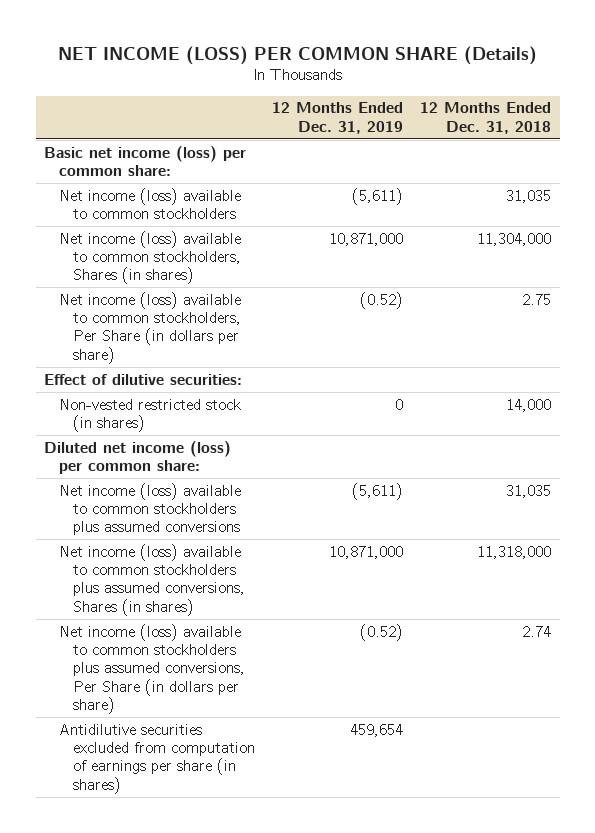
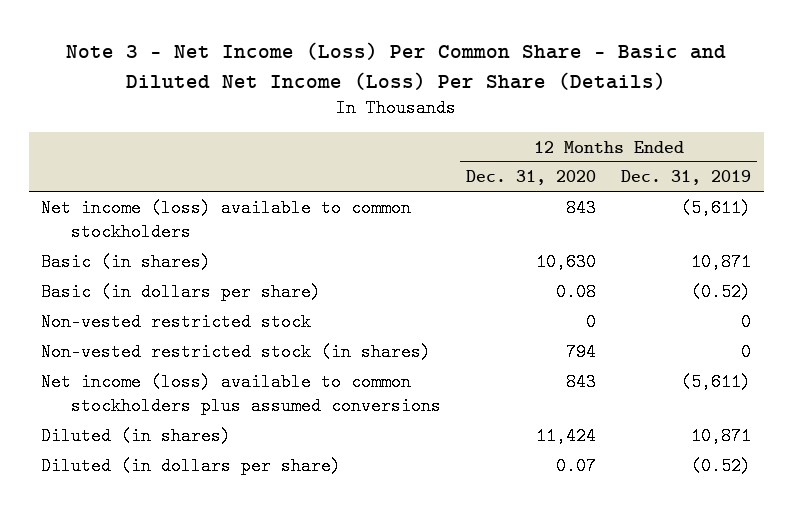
- NET INCOME (LOSS) PER COMMON SHARE (Details)
+ Note 3 - Net Income (Loss) Per Common Share - Basic and Diluted Net Income (Loss) Per Share (Details)
- | 12 Months Ended Dec. 31, 2019 | 12 Months Ended Dec. 31, 2018
+ | 12 Months Ended Dec. 31, 2020 | 12 Months Ended Dec. 31, 2019
- Basic net income (loss) per common share:
- Net income (loss) available to common stockholders, Shares (in shares) | 10,871,000 | 11,304,000
- Net income (loss) available to common stockholders, Per Share (in dollars per share) | (0.52) | 2.75
- Effect of dilutive securities:
+ Basic (in shares) | 10,630 | 10,871
+ Basic (in dollars per share) | 0.08 | (0.52)
+ Non-vested restricted stock | 0 | 0
- Diluted net income (loss) per common share:
- Net income (loss) available to common stockholders plus assumed conversions, Shares (in shares) | 10,871,000 | 11,318,000
- Net income (loss) available to common stockholders plus assumed conversions, Per Share (in dollars per share) | (0.52) | 2.74
- Antidilutive securities excluded from computation of earnings per share (in shares) | 459,654 |
+ Diluted (in shares) | 11,424 | 10,871
+ Diluted (in dollars per share) | 0.07 | (0.52)

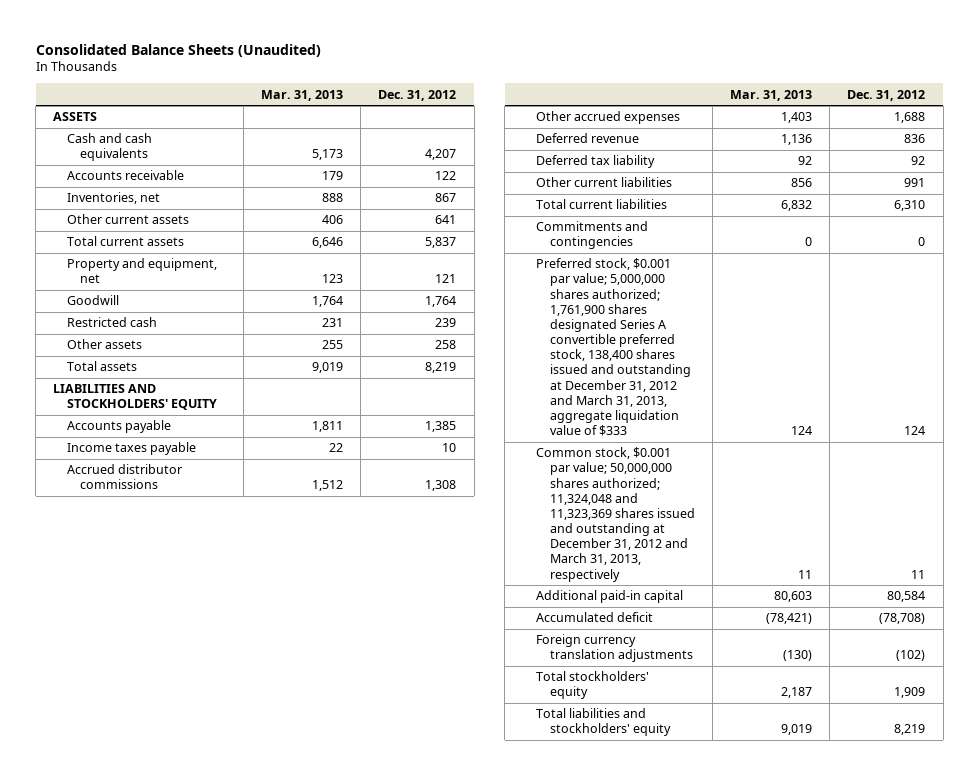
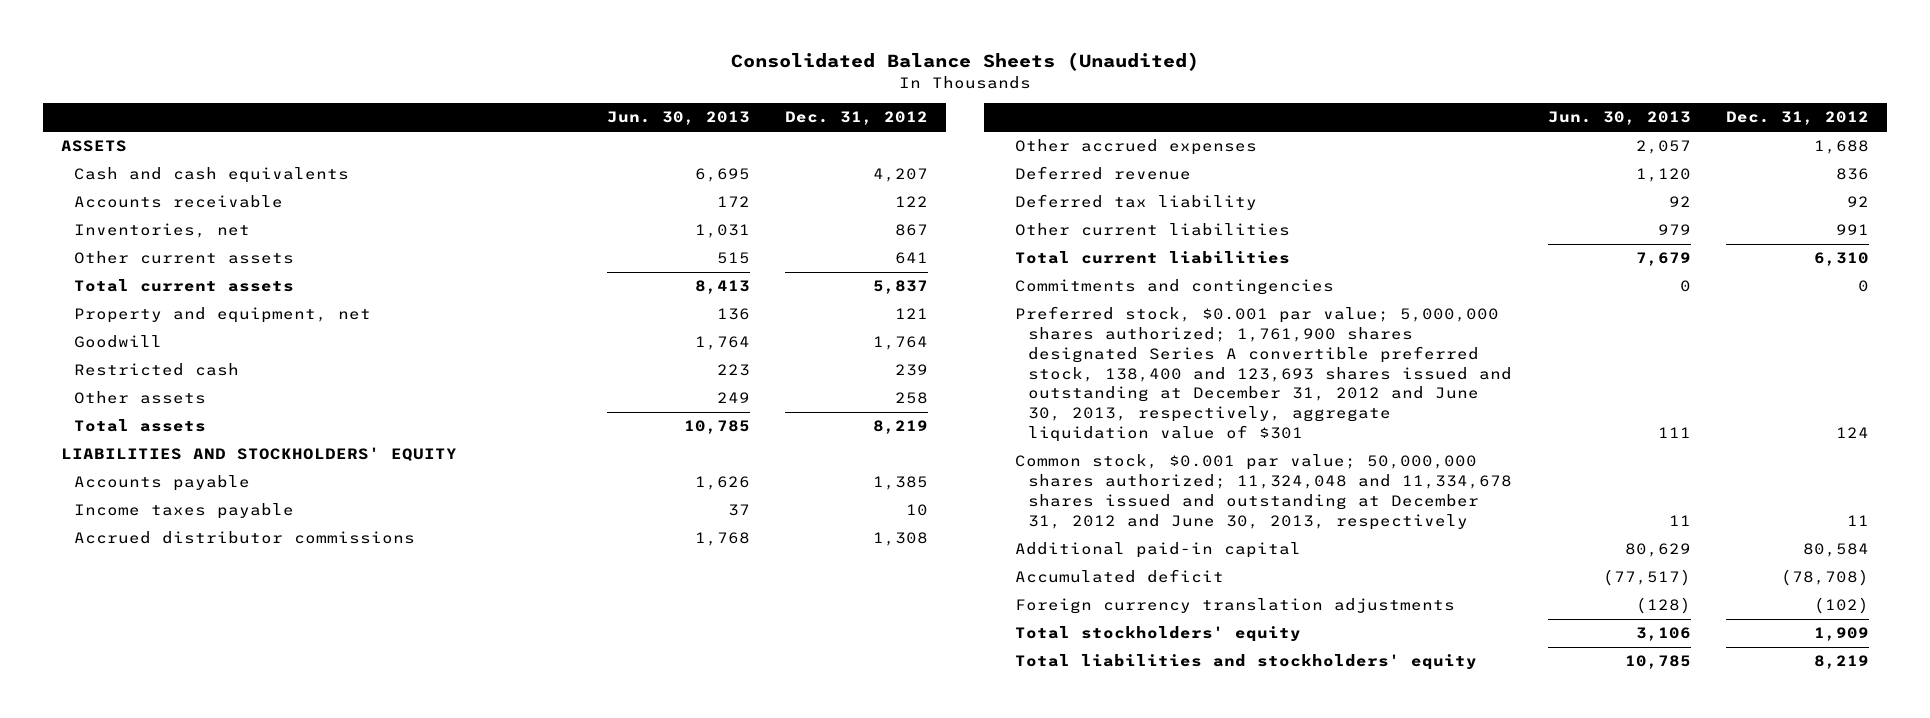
- | Mar. 31, 2013 | Dec. 31, 2012
+ | Jun. 30, 2013 | Dec. 31, 2012
- Preferred stock, $0.001 par value; 5,000,000 shares authorized; 1,761,900 shares designated Series A convertible preferred stock, 138,400 shares issued and outstanding at December 31, 2012 and March 31, 2013, aggregate liquidation value of $333 | 124 | 124
- Common stock, $0.001 par value; 50,000,000 shares authorized; 11,324,048 and 11,323,369 shares issued and outstanding at December 31, 2012 and March 31, 2013, respectively | 11 | 11
+ Preferred stock, $0.001 par value; 5,000,000 shares authorized; 1,761,900 shares designated Series A convertible preferred stock, 138,400 and 123,693 shares issued and outstanding at December 31, 2012 and June 30, 2013, respectively, aggregate liquidation value of $301 | 111 | 124
+ Common stock, $0.001 par value; 50,000,000 shares authorized; 11,324,048 and 11,334,678 shares issued and outstanding at December 31, 2012 and June 30, 2013, respectively | 11 | 11

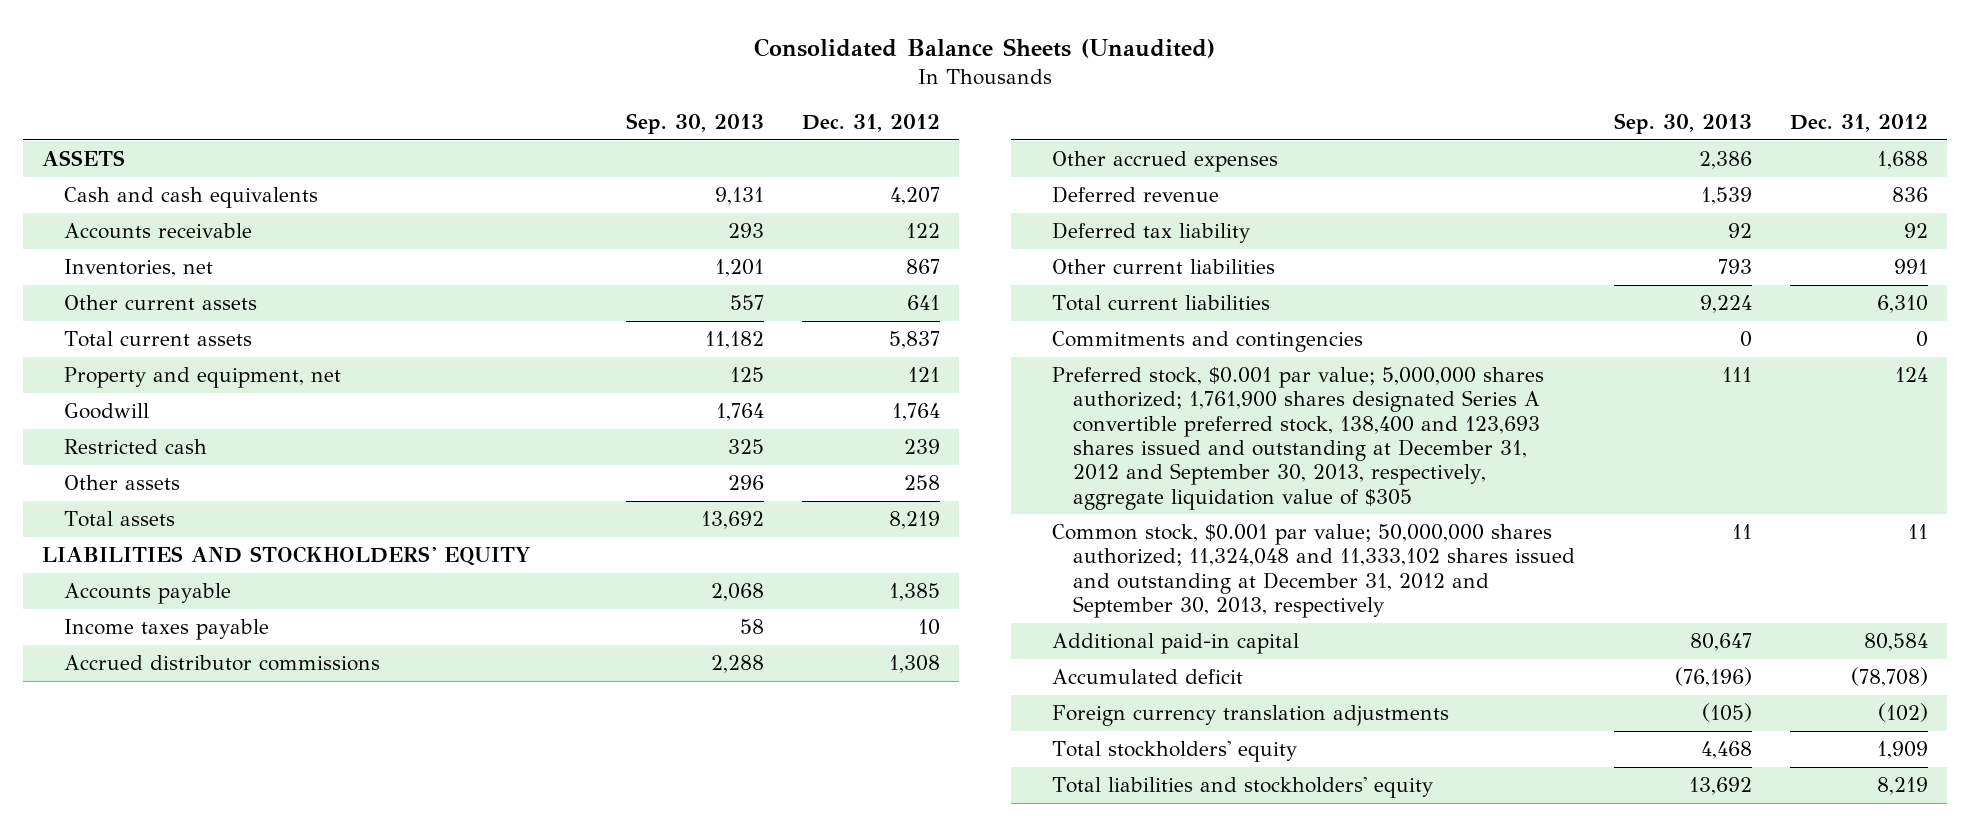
- | Jun. 30, 2013 | Dec. 31, 2012
+ | Sep. 30, 2013 | Dec. 31, 2012
- Preferred stock, $0.001 par value; 5,000,000 shares authorized; 1,761,900 shares designated Series A convertible preferred stock, 138,400 and 123,693 shares issued and outstanding at December 31, 2012 and June 30, 2013, respectively, aggregate liquidation value of $301 | 111 | 124
- Common stock, $0.001 par value; 50,000,000 shares authorized; 11,324,048 and 11,334,678 shares issued and outstanding at December 31, 2012 and June 30, 2013, respectively | 11 | 11
+ Preferred stock, $0.001 par value; 5,000,000 shares authorized; 1,761,900 shares designated Series A convertible preferred stock, 138,400 and 123,693 shares issued and outstanding at December 31, 2012 and September 30, 2013, respectively, aggregate liquidation value of $305 | 111 | 124
+ Common stock, $0.001 par value; 50,000,000 shares authorized; 11,324,048 and 11,333,102 shares issued and outstanding at December 31, 2012 and September 30, 2013, respectively | 11 | 11

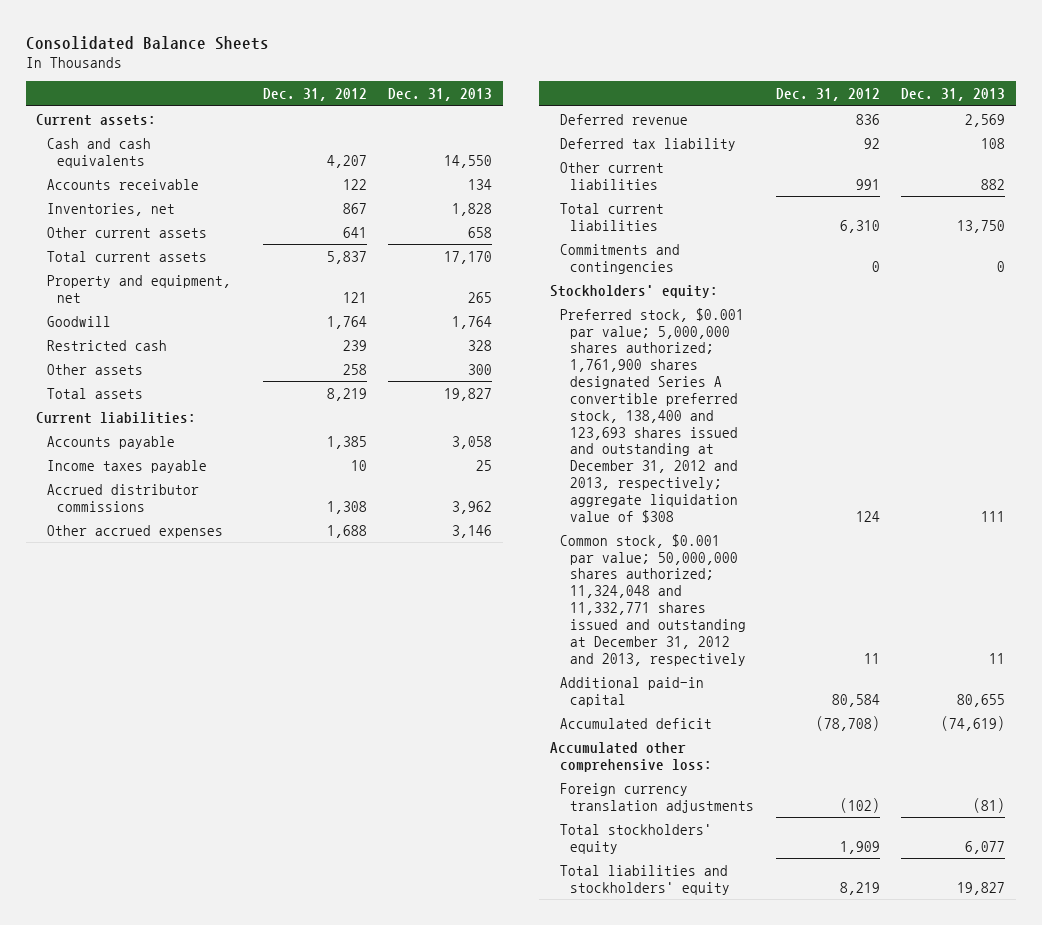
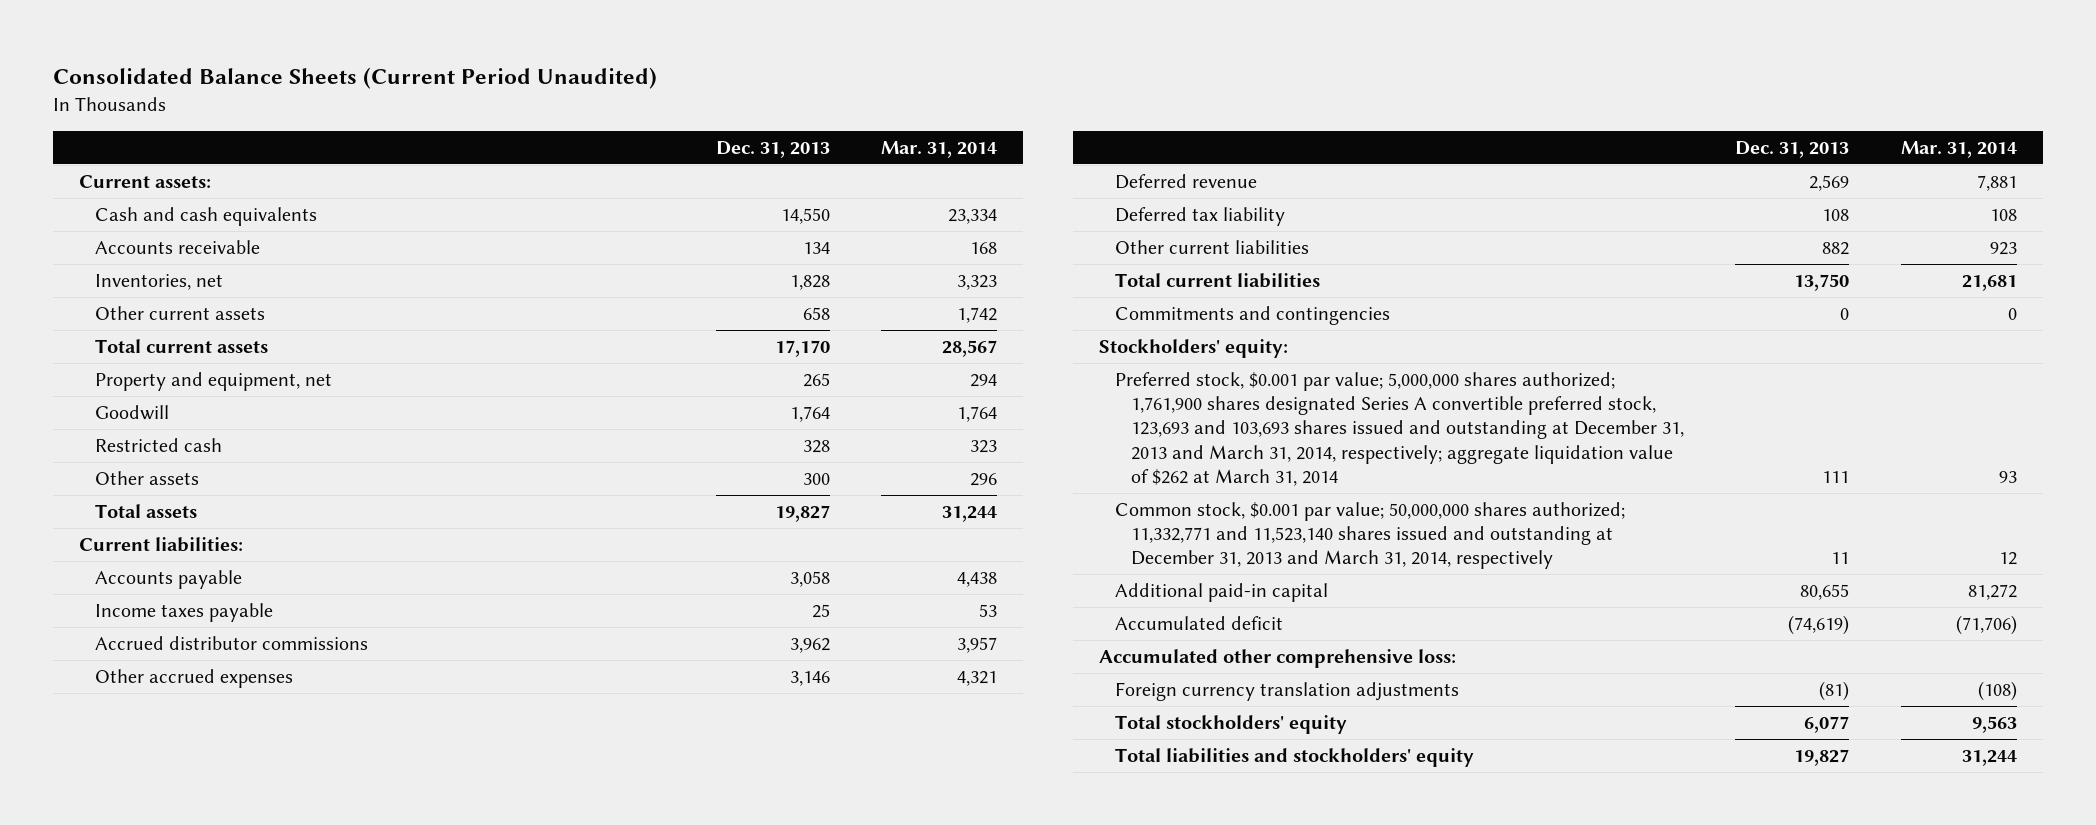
- Consolidated Balance Sheets
+ Consolidated Balance Sheets (Current Period Unaudited)
- | Dec. 31, 2012 | Dec. 31, 2013
+ | Dec. 31, 2013 | Mar. 31, 2014
- Preferred stock, $0.001 par value; 5,000,000 shares authorized; 1,761,900 shares designated Series A convertible preferred stock, 138,400 and 123,693 shares issued and outstanding at December 31, 2012 and 2013, respectively; aggregate liquidation value of $308 | 124 | 111
- Common stock, $0.001 par value; 50,000,000 shares authorized; 11,324,048 and 11,332,771 shares issued and outstanding at December 31, 2012 and 2013, respectively | 11 | 11
+ Preferred stock, $0.001 par value; 5,000,000 shares authorized; 1,761,900 shares designated Series A convertible preferred stock, 123,693 and 103,693 shares issued and outstanding at December 31, 2013 and March 31, 2014, respectively; aggregate liquidation value of $262 at March 31, 2014 | 111 | 93
+ Common stock, $0.001 par value; 50,000,000 shares authorized; 11,332,771 and 11,523,140 shares issued and outstanding at December 31, 2013 and March 31, 2014, respectively | 11 | 12

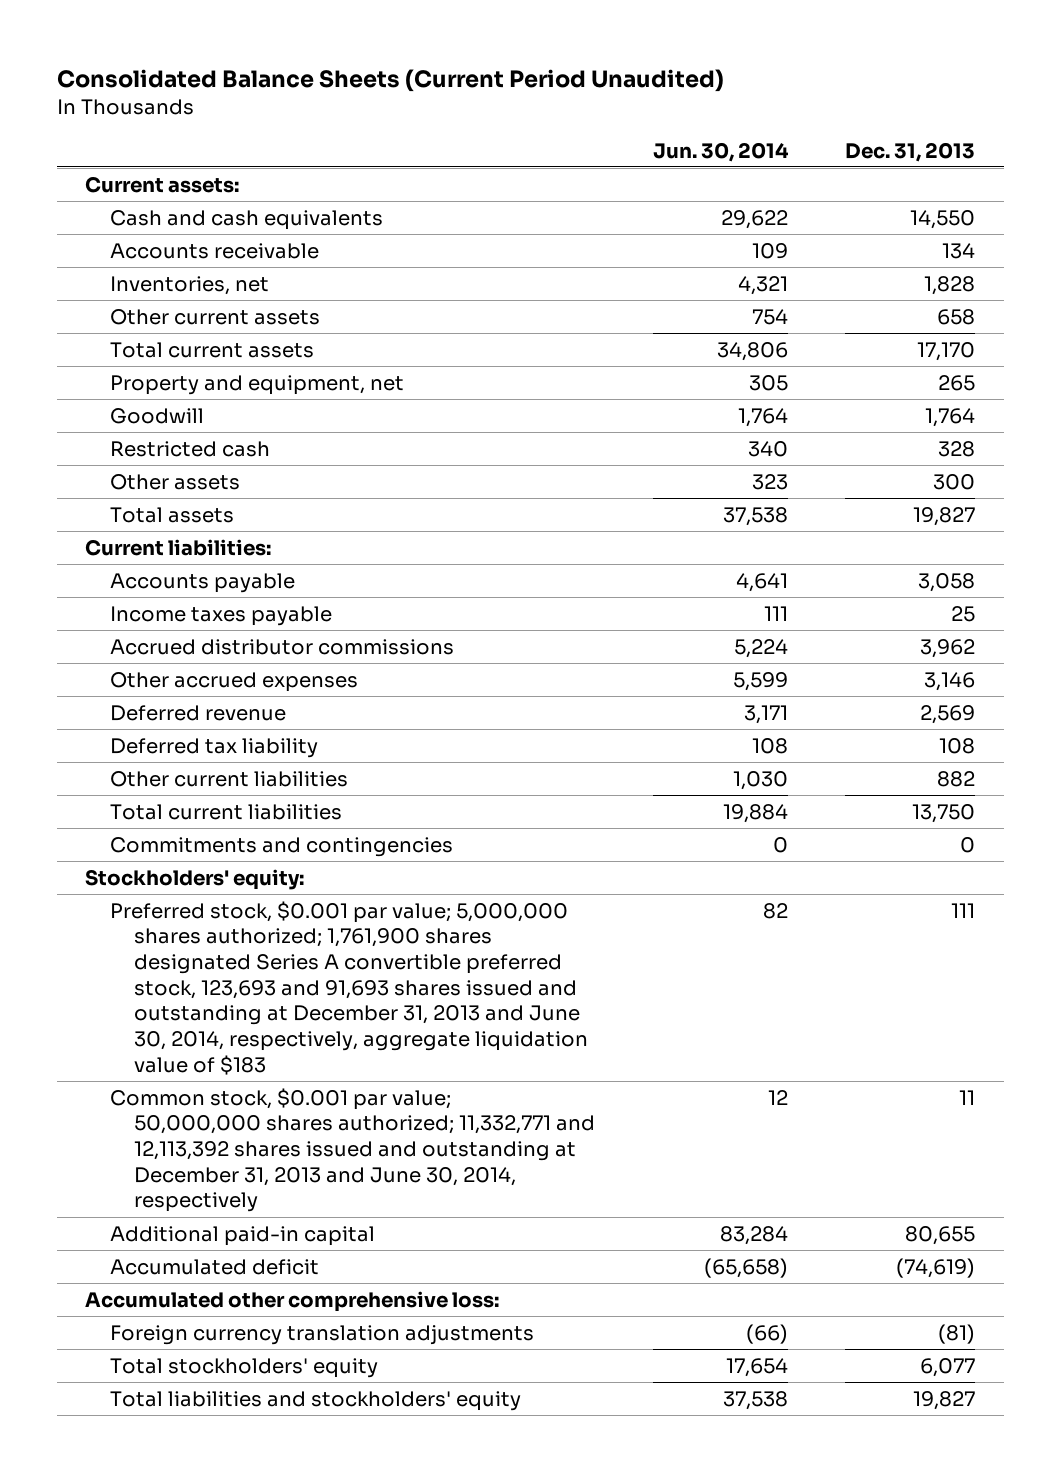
- | Dec. 31, 2013 | Mar. 31, 2014
+ | Jun. 30, 2014 | Dec. 31, 2013
- Preferred stock, $0.001 par value; 5,000,000 shares authorized; 1,761,900 shares designated Series A convertible preferred stock, 123,693 and 103,693 shares issued and outstanding at December 31, 2013 and March 31, 2014, respectively; aggregate liquidation value of $262 at March 31, 2014 | 111 | 93
- Common stock, $0.001 par value; 50,000,000 shares authorized; 11,332,771 and 11,523,140 shares issued and outstanding at December 31, 2013 and March 31, 2014, respectively | 11 | 12
+ Preferred stock, $0.001 par value; 5,000,000 shares authorized; 1,761,900 shares designated Series A convertible preferred stock, 123,693 and 91,693 shares issued and outstanding at December 31, 2013 and June 30, 2014, respectively, aggregate liquidation value of $183 | 82 | 111
+ Common stock, $0.001 par value; 50,000,000 shares authorized; 11,332,771 and 12,113,392 shares issued and outstanding at December 31, 2013 and June 30, 2014, respectively | 12 | 11

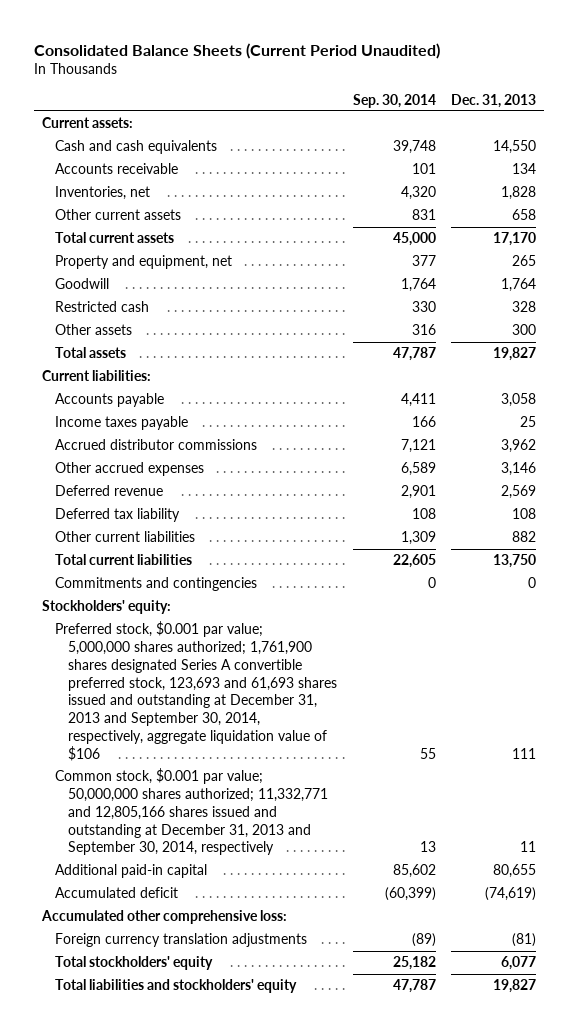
- | Jun. 30, 2014 | Dec. 31, 2013
+ | Sep. 30, 2014 | Dec. 31, 2013
- Preferred stock, $0.001 par value; 5,000,000 shares authorized; 1,761,900 shares designated Series A convertible preferred stock, 123,693 and 91,693 shares issued and outstanding at December 31, 2013 and June 30, 2014, respectively, aggregate liquidation value of $183 | 82 | 111
- Common stock, $0.001 par value; 50,000,000 shares authorized; 11,332,771 and 12,113,392 shares issued and outstanding at December 31, 2013 and June 30, 2014, respectively | 12 | 11
+ Preferred stock, $0.001 par value; 5,000,000 shares authorized; 1,761,900 shares designated Series A convertible preferred stock, 123,693 and 61,693 shares issued and outstanding at December 31, 2013 and September 30, 2014, respectively, aggregate liquidation value of $106 | 55 | 111
+ Common stock, $0.001 par value; 50,000,000 shares authorized; 11,332,771 and 12,805,166 shares issued and outstanding at December 31, 2013 and September 30, 2014, respectively | 13 | 11

